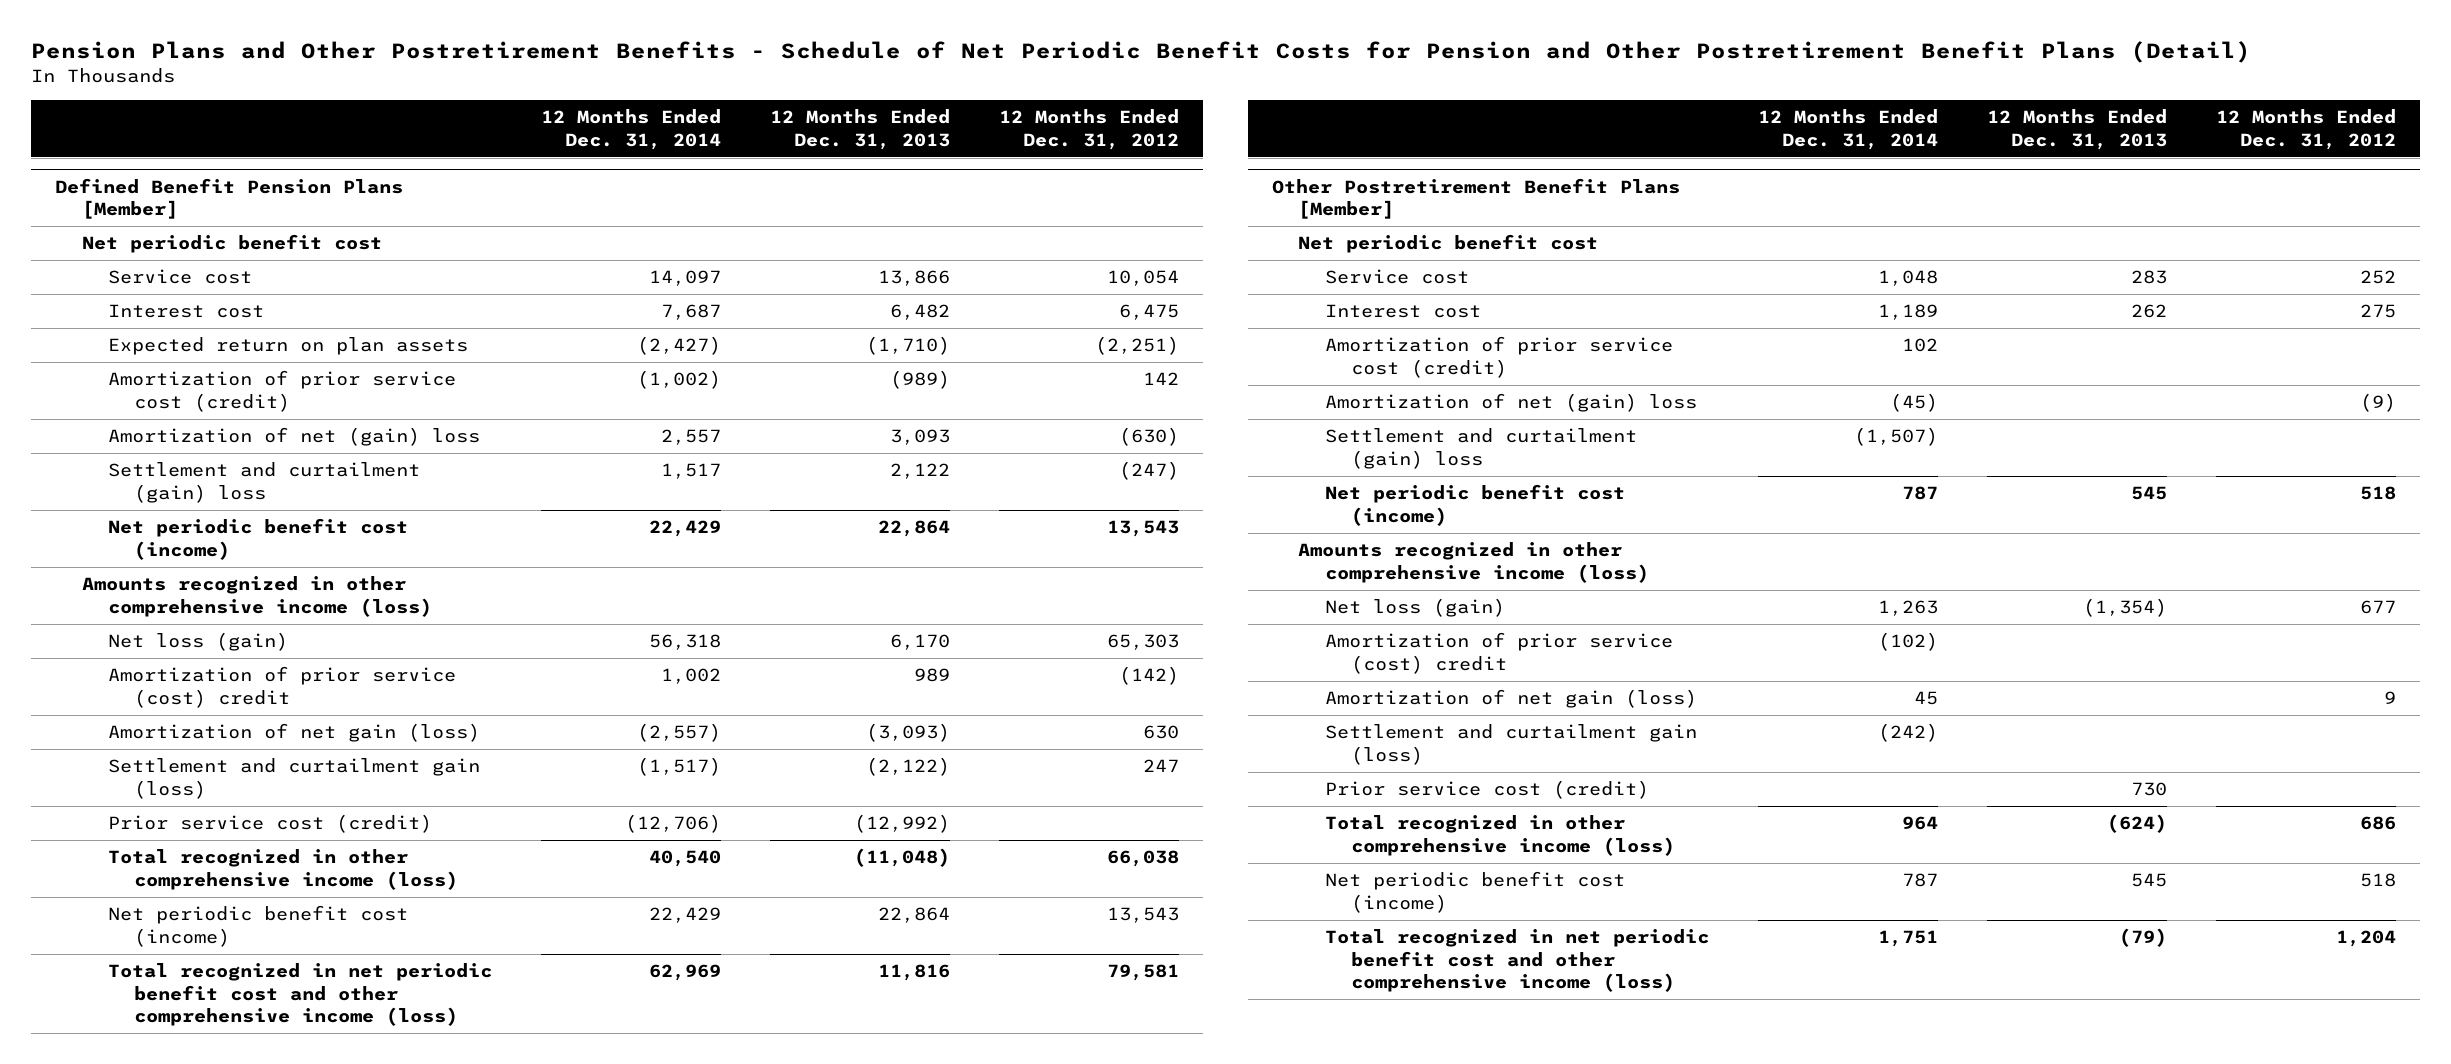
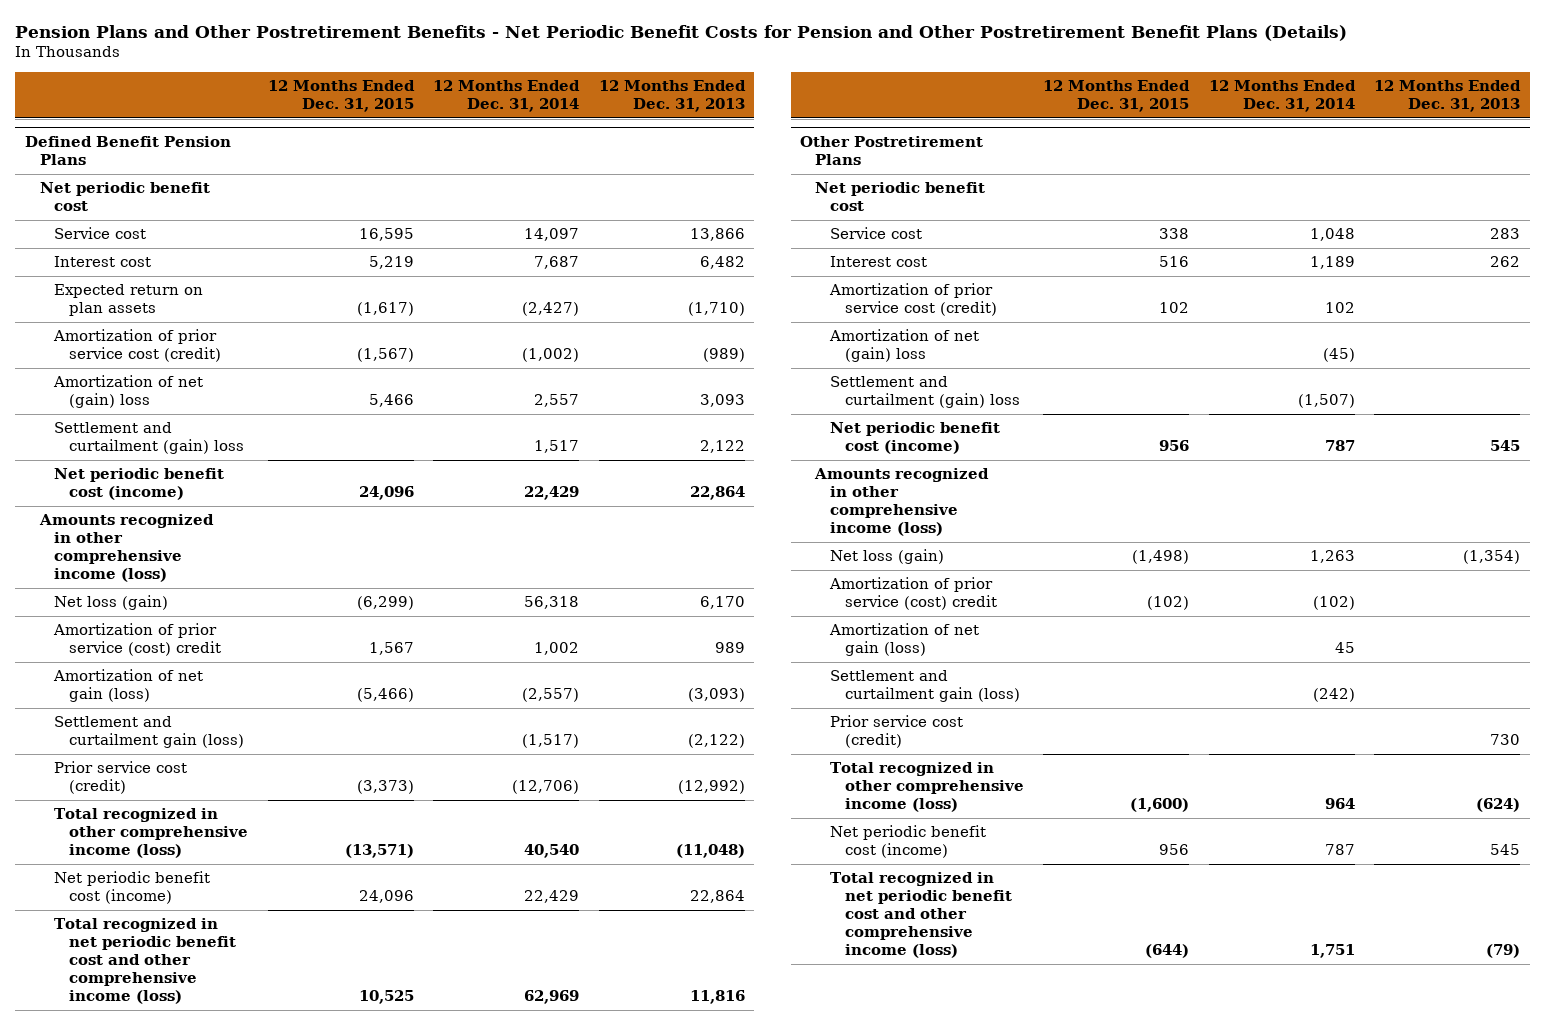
- Pension Plans and Other Postretirement Benefits - Schedule of Net Periodic Benefit Costs for Pension and Other Postretirement Benefit Plans (Detail)
+ Pension Plans and Other Postretirement Benefits - Net Periodic Benefit Costs for Pension and Other Postretirement Benefit Plans (Details)
- | 12 Months Ended Dec. 31, 2014 | 12 Months Ended Dec. 31, 2013 | 12 Months Ended Dec. 31, 2012
+ | 12 Months Ended Dec. 31, 2015 | 12 Months Ended Dec. 31, 2014 | 12 Months Ended Dec. 31, 2013
- Defined Benefit Pension Plans [Member]
+ Defined Benefit Pension Plans
- Other Postretirement Benefit Plans [Member]
+ Other Postretirement Plans

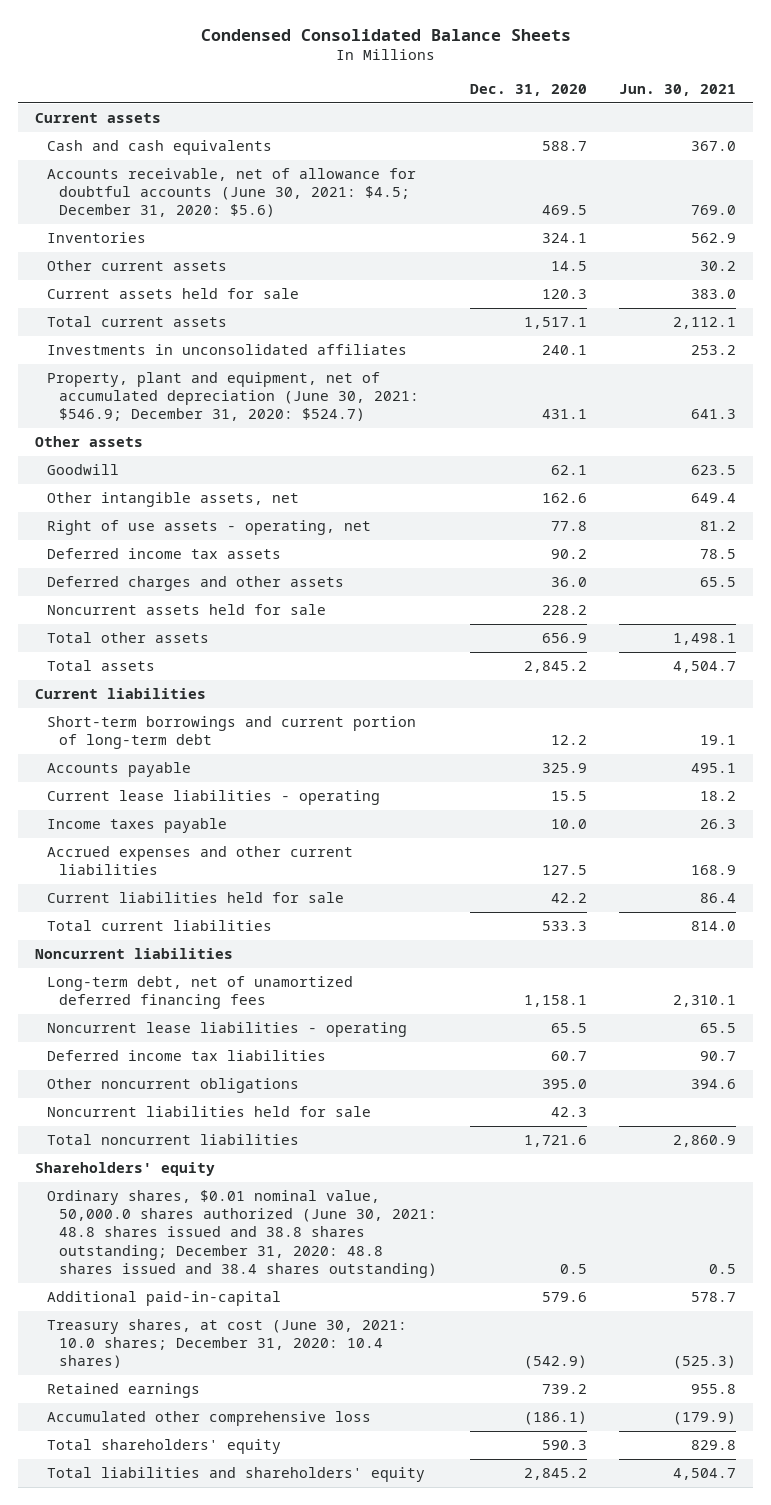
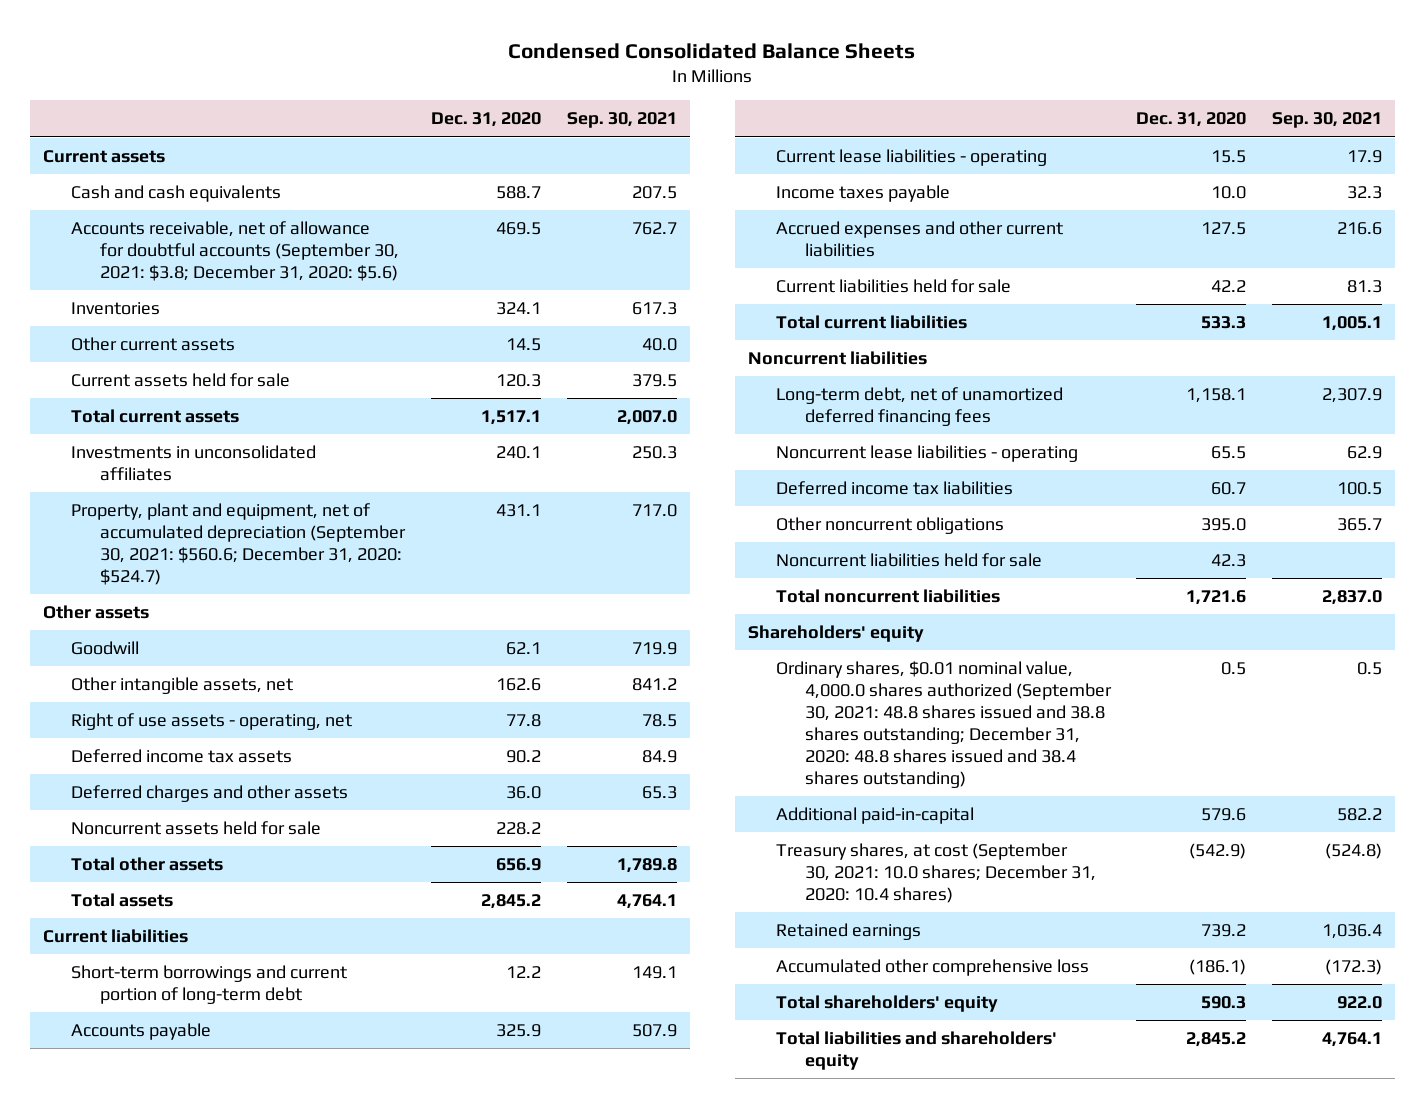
- | Dec. 31, 2020 | Jun. 30, 2021
+ | Dec. 31, 2020 | Sep. 30, 2021
- Accounts receivable, net of allowance for doubtful accounts (June 30, 2021: $4.5; December 31, 2020: $5.6) | 469.5 | 769.0
+ Accounts receivable, net of allowance for doubtful accounts (September 30, 2021: $3.8; December 31, 2020: $5.6) | 469.5 | 762.7
- Property, plant and equipment, net of accumulated depreciation (June 30, 2021: $546.9; December 31, 2020: $524.7) | 431.1 | 641.3
+ Property, plant and equipment, net of accumulated depreciation (September 30, 2021: $560.6; December 31, 2020: $524.7) | 431.1 | 717.0
- Ordinary shares, $0.01 nominal value, 50,000.0 shares authorized (June 30, 2021: 48.8 shares issued and 38.8 shares outstanding; December 31, 2020: 48.8 shares issued and 38.4 shares outstanding) | 0.5 | 0.5
+ Ordinary shares, $0.01 nominal value, 4,000.0 shares authorized (September 30, 2021: 48.8 shares issued and 38.8 shares outstanding; December 31, 2020: 48.8 shares issued and 38.4 shares outstanding) | 0.5 | 0.5
- Treasury shares, at cost (June 30, 2021: 10.0 shares; December 31, 2020: 10.4 shares) | (542.9) | (525.3)
+ Treasury shares, at cost (September 30, 2021: 10.0 shares; December 31, 2020: 10.4 shares) | (542.9) | (524.8)

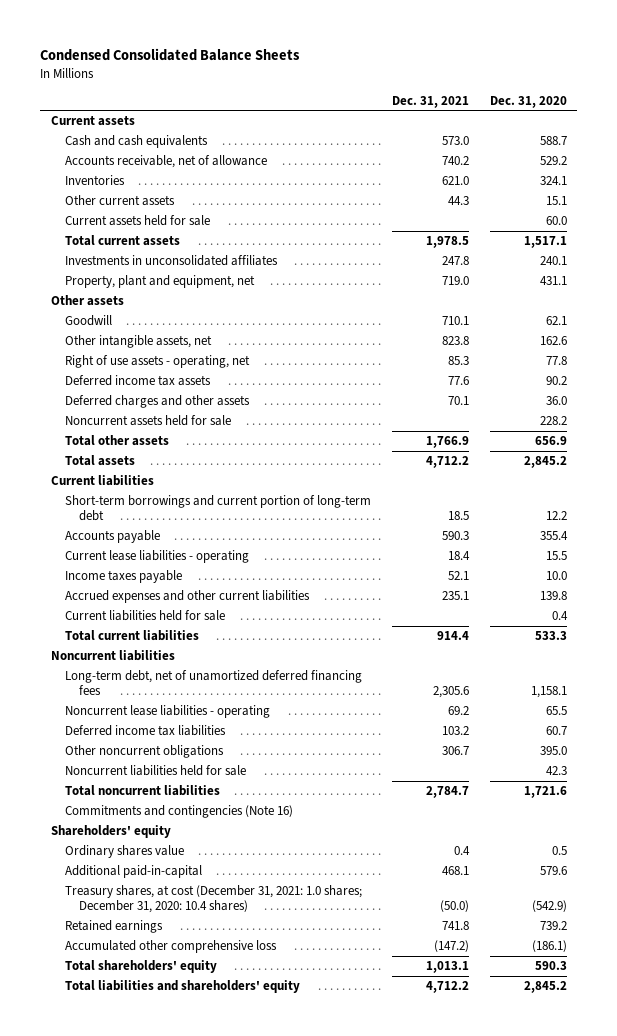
- | Dec. 31, 2020 | Sep. 30, 2021
+ | Dec. 31, 2021 | Dec. 31, 2020
- Accounts receivable, net of allowance for doubtful accounts (September 30, 2021: $3.8; December 31, 2020: $5.6) | 469.5 | 762.7
+ Accounts receivable, net of allowance | 740.2 | 529.2
- Other current assets | 14.5 | 40.0
- Current assets held for sale | 120.3 | 379.5
+ Other current assets | 44.3 | 15.1
+ Current assets held for sale | | 60.0
- Property, plant and equipment, net of accumulated depreciation (September 30, 2021: $560.6; December 31, 2020: $524.7) | 431.1 | 717.0
+ Property, plant and equipment, net | 719.0 | 431.1
- Accounts payable | 325.9 | 507.9
+ Accounts payable | 590.3 | 355.4
- Accrued expenses and other current liabilities | 127.5 | 216.6
- Current liabilities held for sale | 42.2 | 81.3
+ Accrued expenses and other current liabilities | 235.1 | 139.8
+ Current liabilities held for sale | | 0.4
+ Commitments and contingencies (Note 16)
- Ordinary shares, $0.01 nominal value, 4,000.0 shares authorized (September 30, 2021: 48.8 shares issued and 38.8 shares outstanding; December 31, 2020: 48.8 shares issued and 38.4 shares outstanding) | 0.5 | 0.5
+ Ordinary shares value | 0.4 | 0.5
- Treasury shares, at cost (September 30, 2021: 10.0 shares; December 31, 2020: 10.4 shares) | (542.9) | (524.8)
+ Treasury shares, at cost (December 31, 2021: 1.0 shares; December 31, 2020: 10.4 shares) | (50.0) | (542.9)

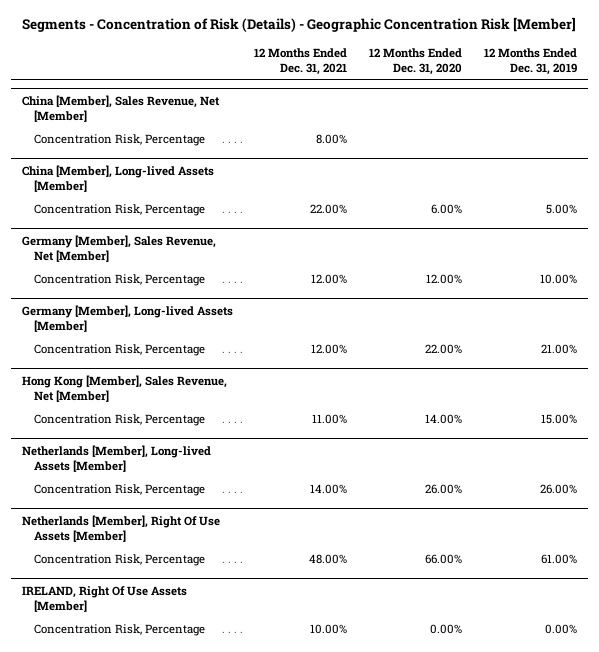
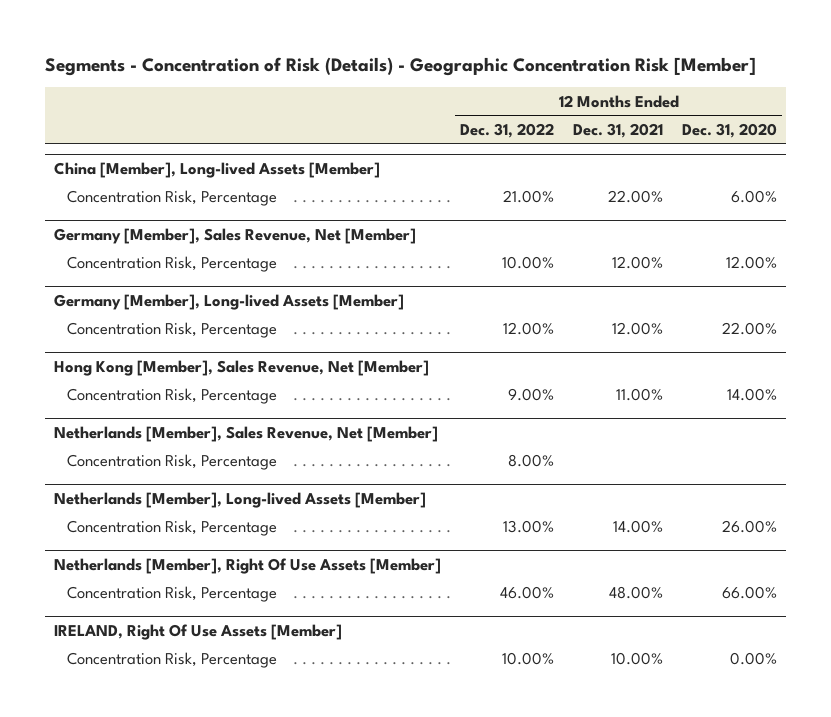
- | 12 Months Ended Dec. 31, 2021 | 12 Months Ended Dec. 31, 2020 | 12 Months Ended Dec. 31, 2019
+ | 12 Months Ended Dec. 31, 2022 | 12 Months Ended Dec. 31, 2021 | 12 Months Ended Dec. 31, 2020
- China [Member], Sales Revenue, Net [Member]
- Concentration Risk, Percentage | 8.00% | |
+ Netherlands [Member], Sales Revenue, Net [Member]
+ Concentration Risk, Percentage | 8.00% | |

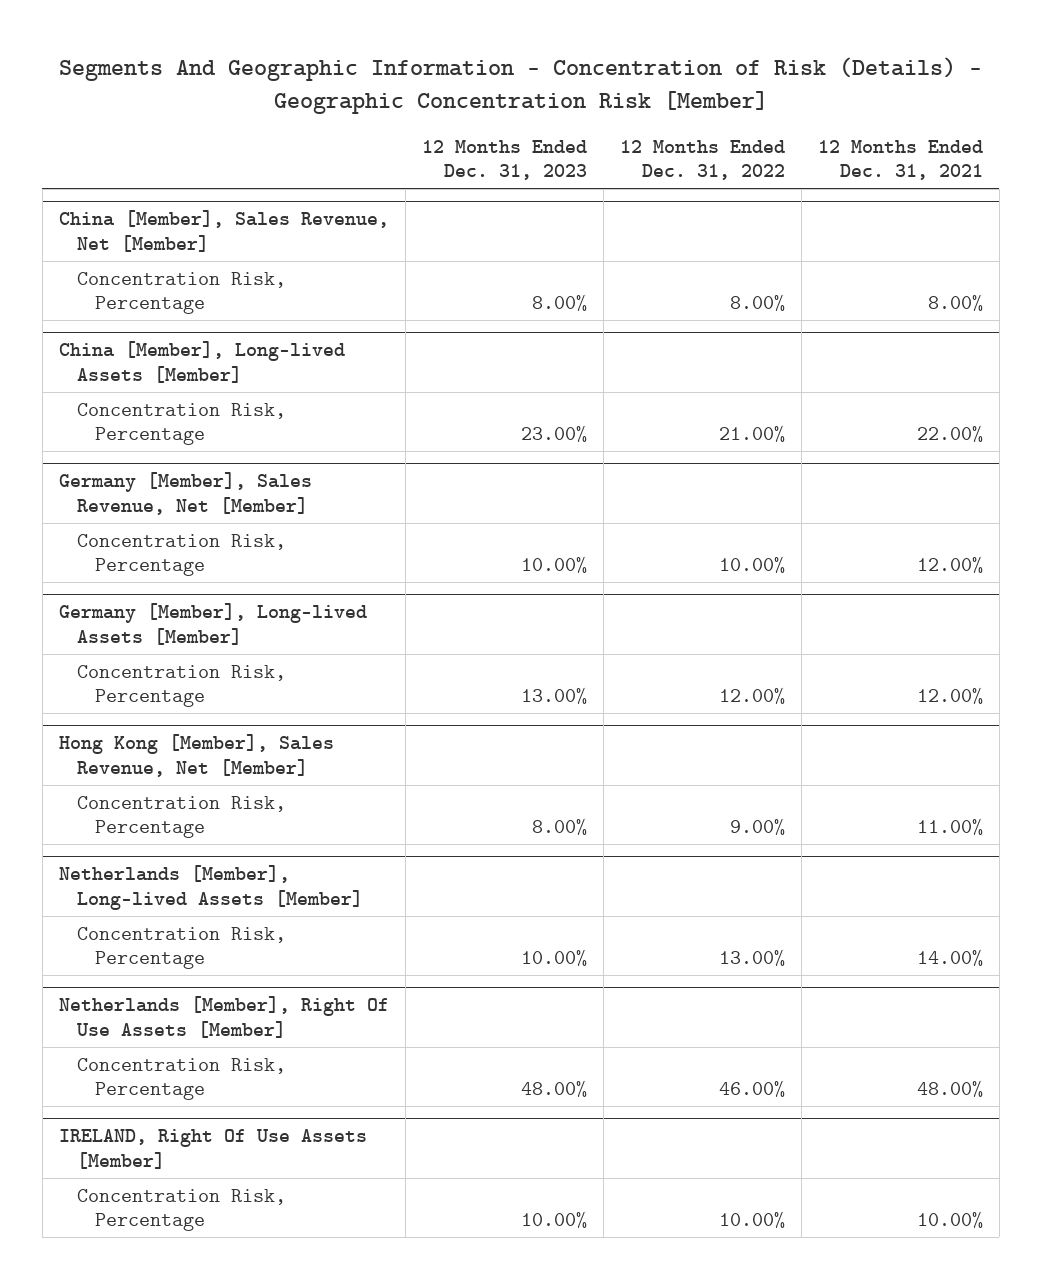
- Segments - Concentration of Risk (Details) - Geographic Concentration Risk [Member]
+ Segments And Geographic Information - Concentration of Risk (Details) - Geographic Concentration Risk [Member]
- | 12 Months Ended Dec. 31, 2022 | 12 Months Ended Dec. 31, 2021 | 12 Months Ended Dec. 31, 2020
+ | 12 Months Ended Dec. 31, 2023 | 12 Months Ended Dec. 31, 2022 | 12 Months Ended Dec. 31, 2021
+ China [Member], Sales Revenue, Net [Member]
+ Concentration Risk, Percentage | 8.00% | 8.00% | 8.00%
- Netherlands [Member], Sales Revenue, Net [Member]
- Concentration Risk, Percentage | 8.00% | |

